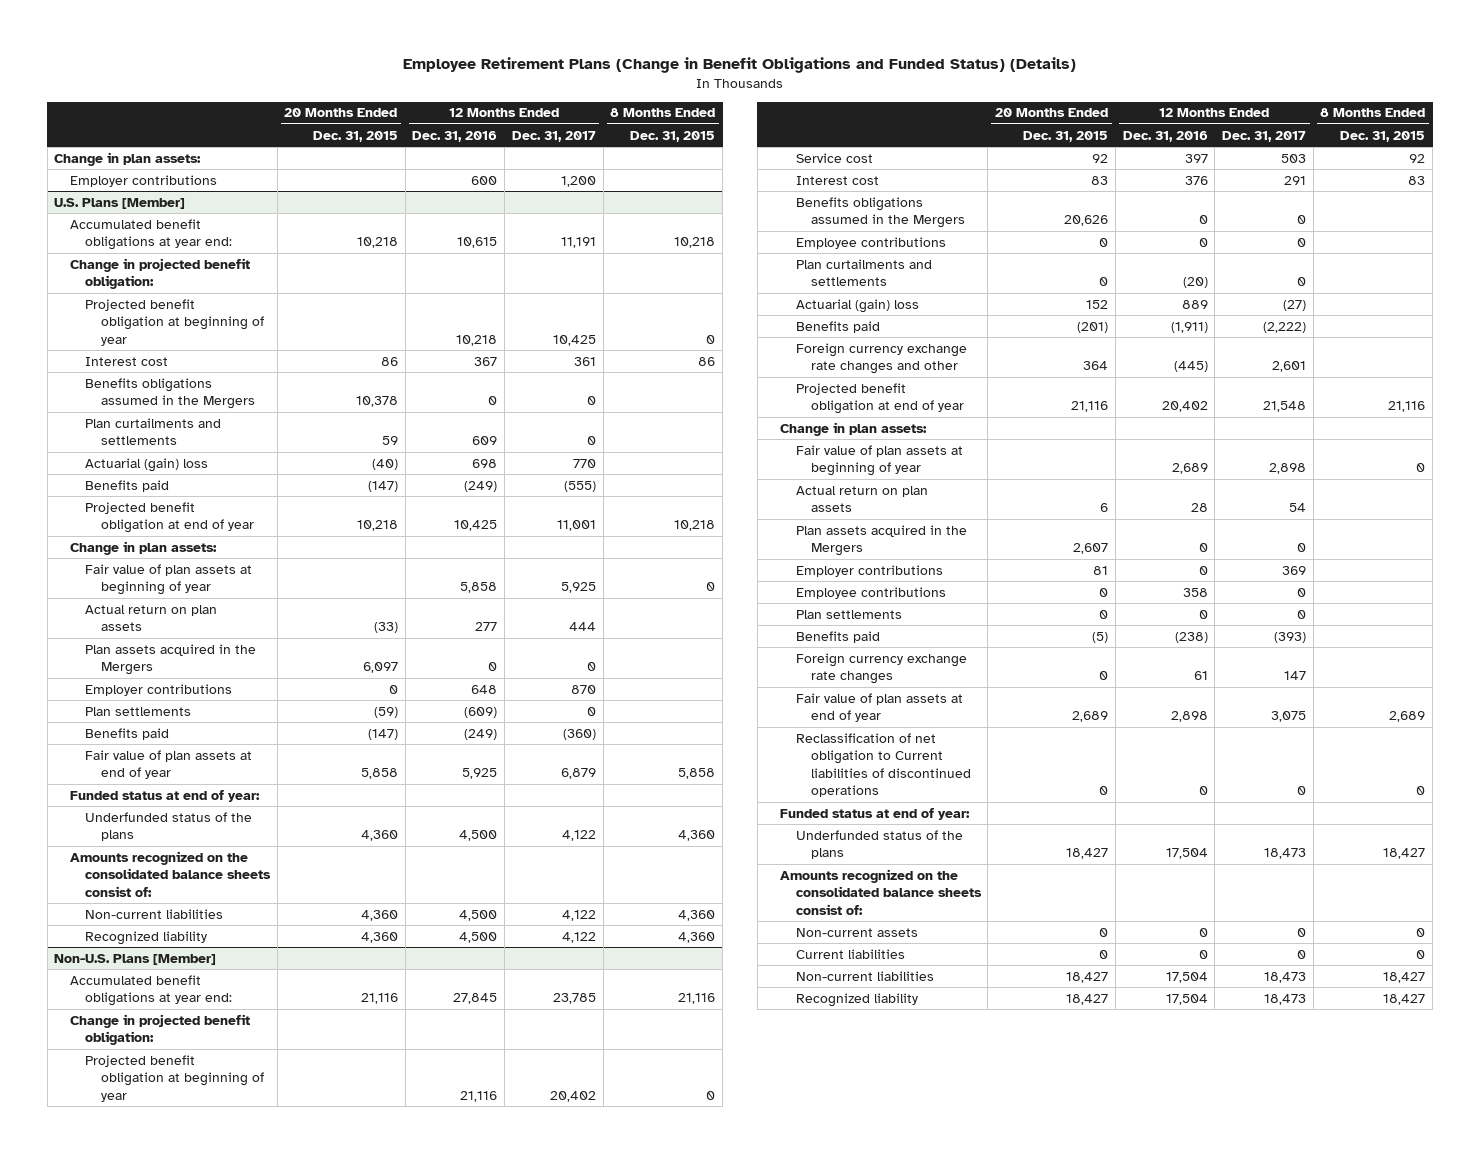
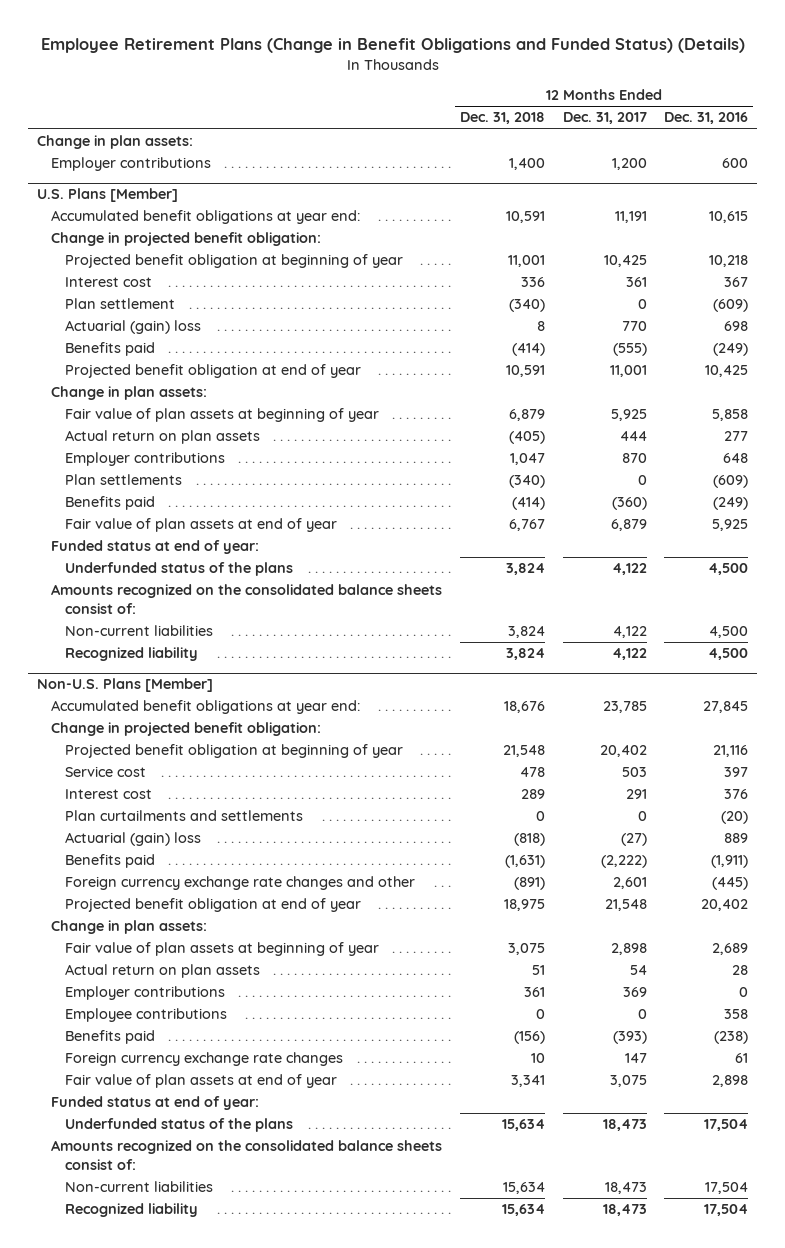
- | 20 Months Ended Dec. 31, 2015 | 12 Months Ended Dec. 31, 2016 | 12 Months Ended Dec. 31, 2017 | 8 Months Ended Dec. 31, 2015
+ | 12 Months Ended Dec. 31, 2018 | 12 Months Ended Dec. 31, 2017 | 12 Months Ended Dec. 31, 2016
@ U.S. Plans [Member]
- Benefits obligations assumed in the Mergers | 10,378 | 0 | 0 |
- Plan curtailments and settlements | 59 | 609 | 0 |
+ Plan settlement | (340) | 0 | (609)
- Plan assets acquired in the Mergers | 6,097 | 0 | 0 |
@ Non-U.S. Plans [Member]
- Benefits obligations assumed in the Mergers | 20,626 | 0 | 0 |
- Employee contributions | 0 | 0 | 0 |
- Plan assets acquired in the Mergers | 2,607 | 0 | 0 |
- Plan settlements | 0 | 0 | 0 |
- Reclassification of net obligation to Current liabilities of discontinued operations | 0 | 0 | 0 | 0
- Non-current assets | 0 | 0 | 0 | 0
- Current liabilities | 0 | 0 | 0 | 0

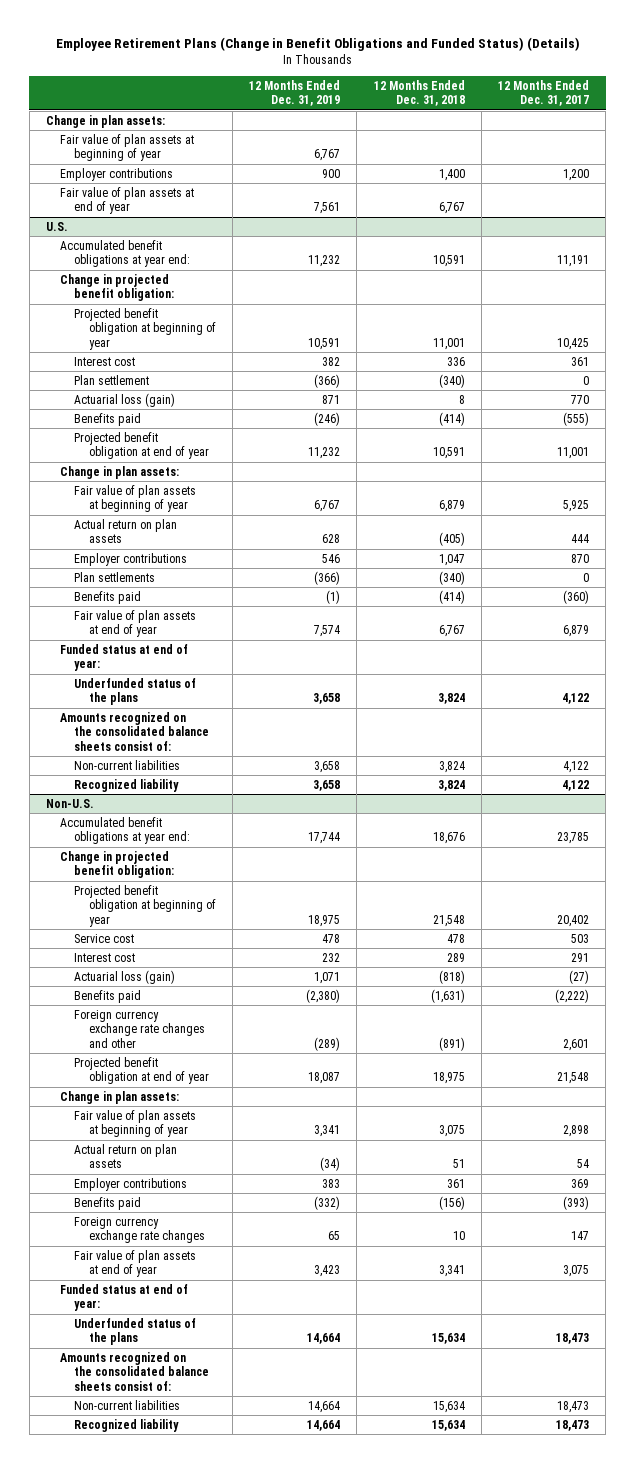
- | 12 Months Ended Dec. 31, 2018 | 12 Months Ended Dec. 31, 2017 | 12 Months Ended Dec. 31, 2016
+ | 12 Months Ended Dec. 31, 2019 | 12 Months Ended Dec. 31, 2018 | 12 Months Ended Dec. 31, 2017
+ Fair value of plan assets at beginning of year | 6,767 | |
- U.S. Plans [Member]
+ Fair value of plan assets at end of year | 7,561 | 6,767 |
+ U.S.
- Actuarial (gain) loss | 8 | 770 | 698
+ Actuarial loss (gain) | 871 | 8 | 770
- Non-U.S. Plans [Member]
+ Non-U.S.
- Plan curtailments and settlements | 0 | 0 | (20)
- Actuarial (gain) loss | (818) | (27) | 889
+ Actuarial loss (gain) | 1,071 | (818) | (27)
- Employee contributions | 0 | 0 | 358

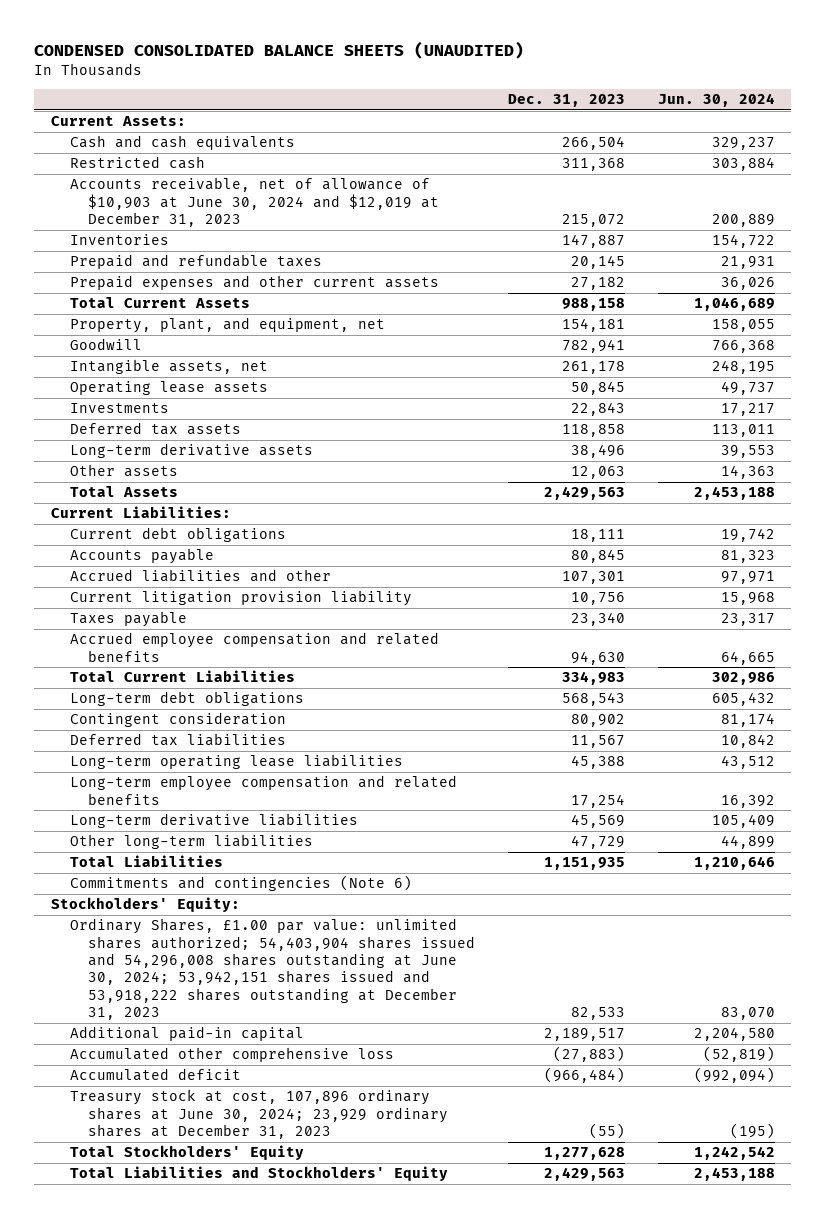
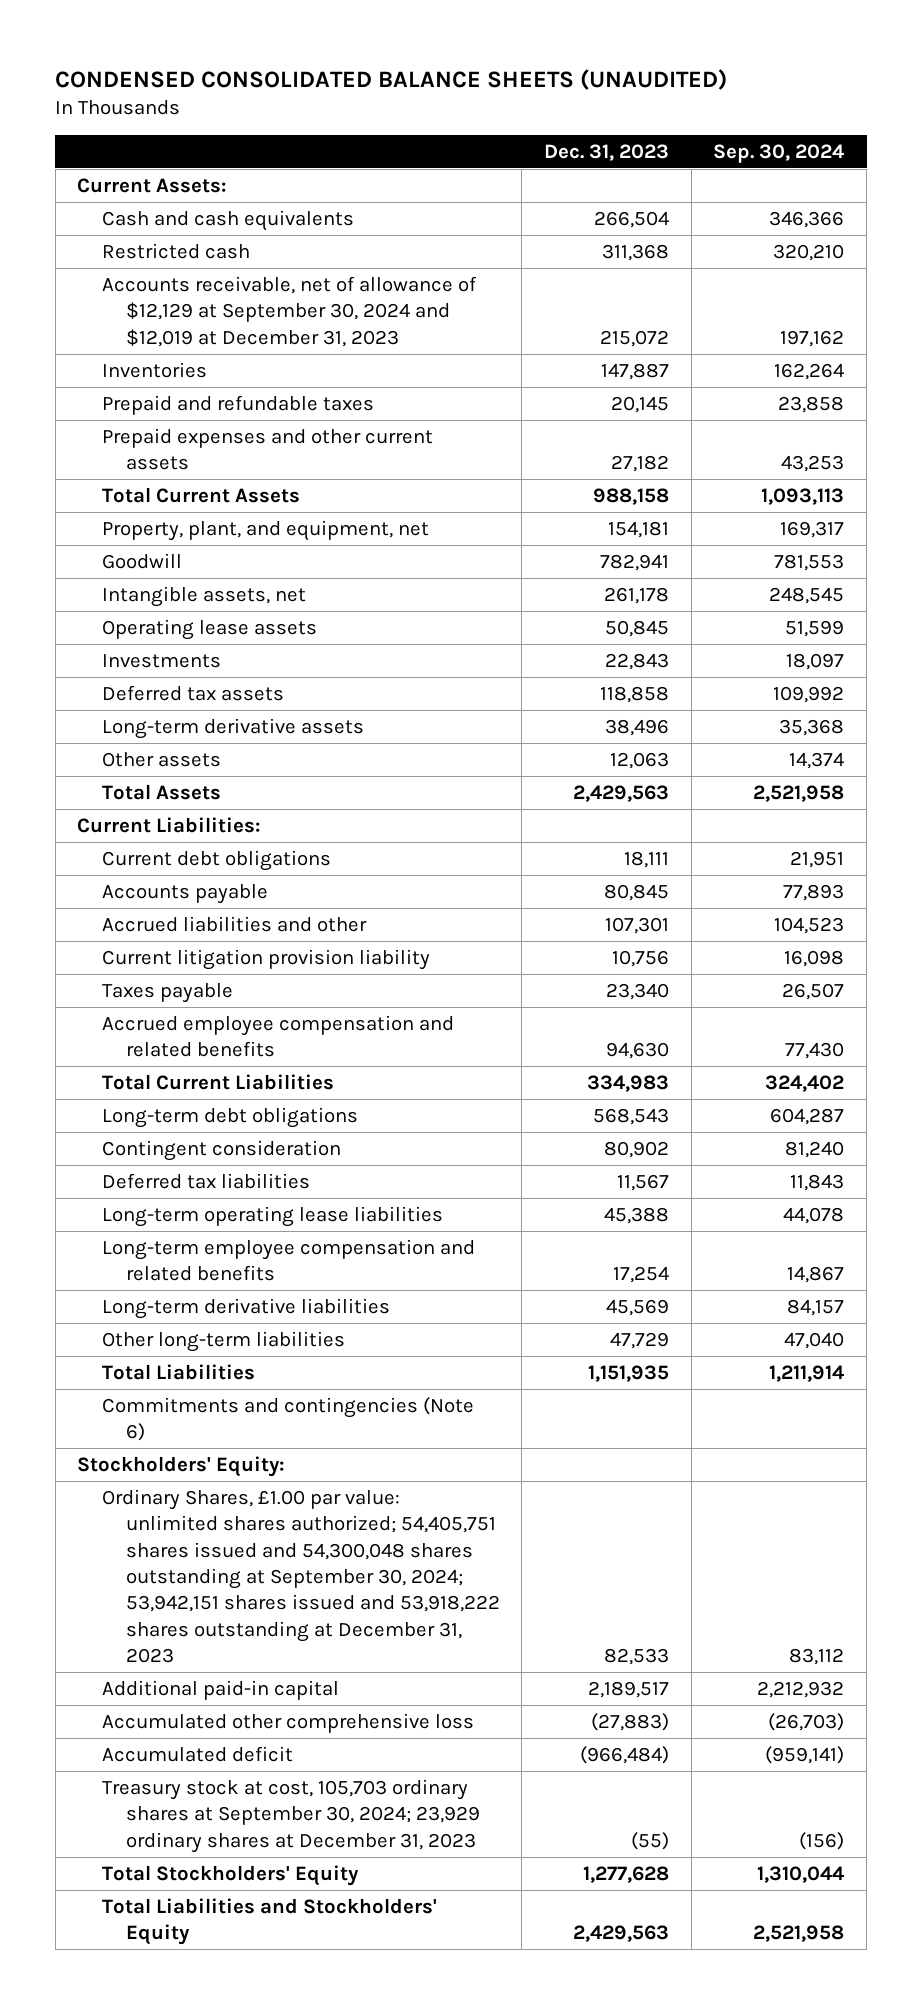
- | Dec. 31, 2023 | Jun. 30, 2024
+ | Dec. 31, 2023 | Sep. 30, 2024
- Accounts receivable, net of allowance of $10,903 at June 30, 2024 and $12,019 at December 31, 2023 | 215,072 | 200,889
+ Accounts receivable, net of allowance of $12,129 at September 30, 2024 and $12,019 at December 31, 2023 | 215,072 | 197,162
- Ordinary Shares, £1.00 par value: unlimited shares authorized; 54,403,904 shares issued and 54,296,008 shares outstanding at June 30, 2024; 53,942,151 shares issued and 53,918,222 shares outstanding at December 31, 2023 | 82,533 | 83,070
+ Ordinary Shares, £1.00 par value: unlimited shares authorized; 54,405,751 shares issued and 54,300,048 shares outstanding at September 30, 2024; 53,942,151 shares issued and 53,918,222 shares outstanding at December 31, 2023 | 82,533 | 83,112
- Treasury stock at cost, 107,896 ordinary shares at June 30, 2024; 23,929 ordinary shares at December 31, 2023 | (55) | (195)
+ Treasury stock at cost, 105,703 ordinary shares at September 30, 2024; 23,929 ordinary shares at December 31, 2023 | (55) | (156)

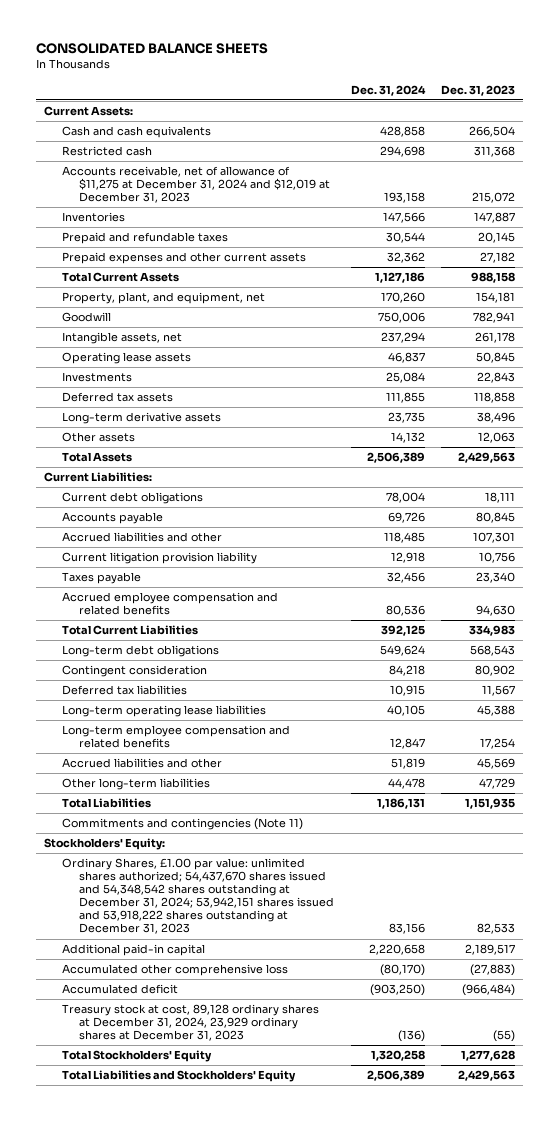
- CONDENSED CONSOLIDATED BALANCE SHEETS (UNAUDITED)
+ CONSOLIDATED BALANCE SHEETS
- | Dec. 31, 2023 | Sep. 30, 2024
+ | Dec. 31, 2024 | Dec. 31, 2023
- Accounts receivable, net of allowance of $12,129 at September 30, 2024 and $12,019 at December 31, 2023 | 215,072 | 197,162
+ Accounts receivable, net of allowance of $11,275 at December 31, 2024 and $12,019 at December 31, 2023 | 193,158 | 215,072
- Long-term derivative liabilities | 45,569 | 84,157
+ Accrued liabilities and other | 51,819 | 45,569
- Commitments and contingencies (Note 6)
+ Commitments and contingencies (Note 11)
- Ordinary Shares, £1.00 par value: unlimited shares authorized; 54,405,751 shares issued and 54,300,048 shares outstanding at September 30, 2024; 53,942,151 shares issued and 53,918,222 shares outstanding at December 31, 2023 | 82,533 | 83,112
+ Ordinary Shares, £1.00 par value: unlimited shares authorized; 54,437,670 shares issued and 54,348,542 shares outstanding at December 31, 2024; 53,942,151 shares issued and 53,918,222 shares outstanding at December 31, 2023 | 83,156 | 82,533
- Treasury stock at cost, 105,703 ordinary shares at September 30, 2024; 23,929 ordinary shares at December 31, 2023 | (55) | (156)
+ Treasury stock at cost, 89,128 ordinary shares at December 31, 2024, 23,929 ordinary shares at December 31, 2023 | (136) | (55)

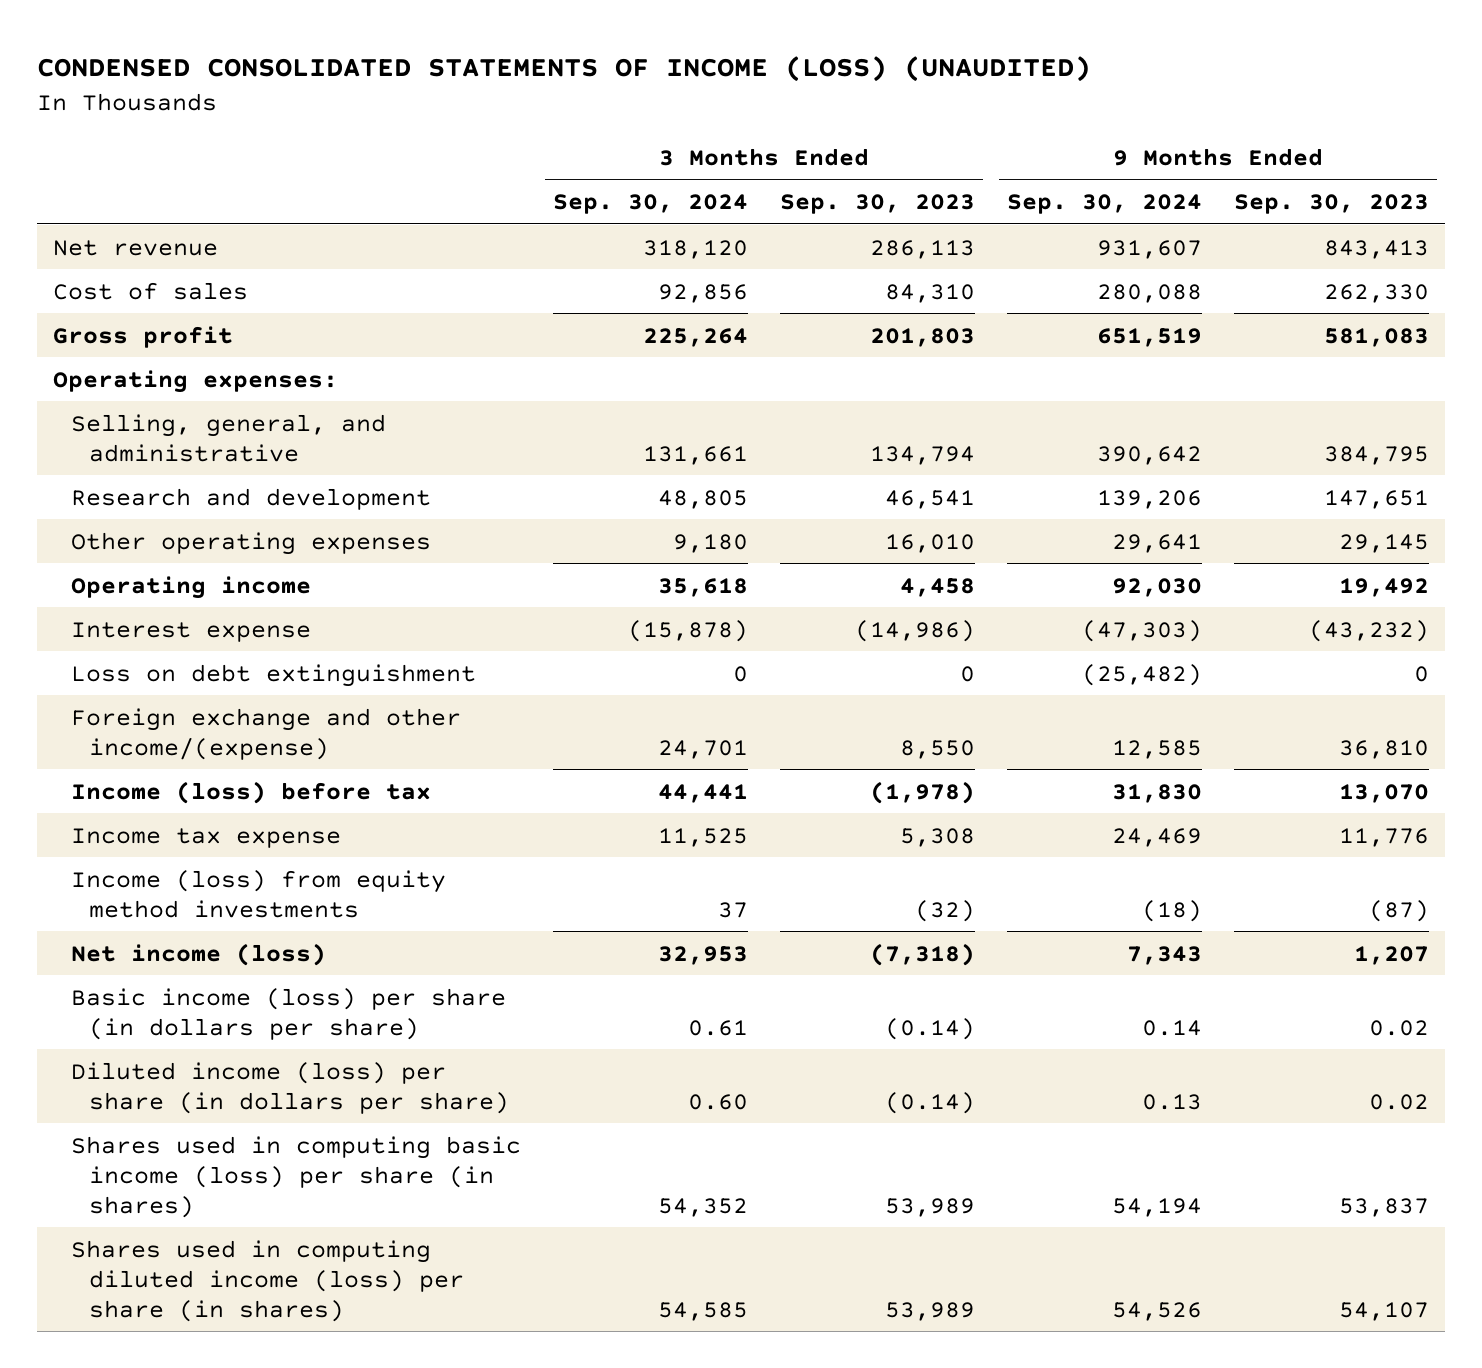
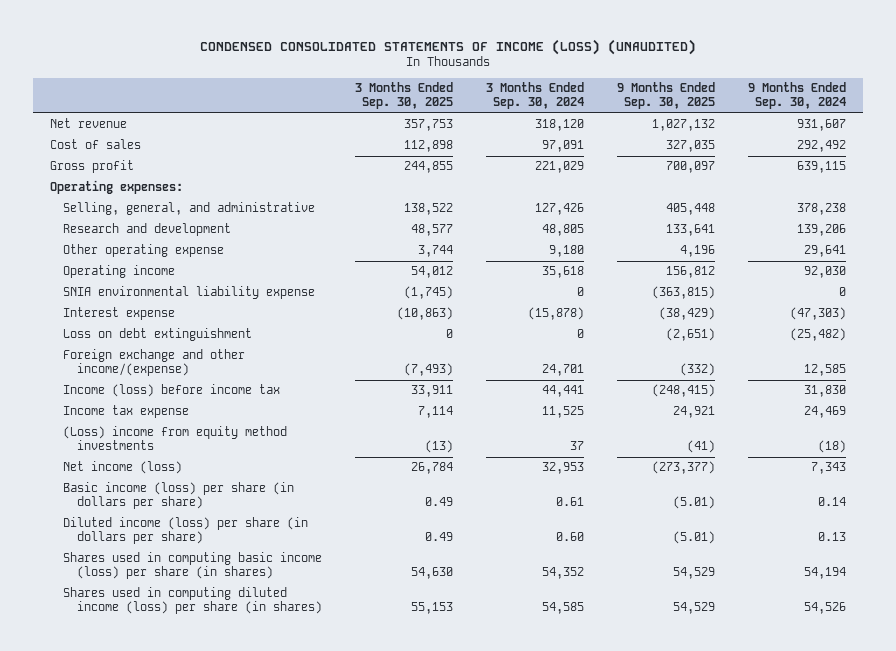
- | 3 Months Ended Sep. 30, 2024 | 3 Months Ended Sep. 30, 2023 | 9 Months Ended Sep. 30, 2024 | 9 Months Ended Sep. 30, 2023
+ | 3 Months Ended Sep. 30, 2025 | 3 Months Ended Sep. 30, 2024 | 9 Months Ended Sep. 30, 2025 | 9 Months Ended Sep. 30, 2024
- Cost of sales | 92,856 | 84,310 | 280,088 | 262,330
- Gross profit | 225,264 | 201,803 | 651,519 | 581,083
+ Cost of sales | 112,898 | 97,091 | 327,035 | 292,492
+ Gross profit | 244,855 | 221,029 | 700,097 | 639,115
- Selling, general, and administrative | 131,661 | 134,794 | 390,642 | 384,795
+ Selling, general, and administrative | 138,522 | 127,426 | 405,448 | 378,238
- Other operating expenses | 9,180 | 16,010 | 29,641 | 29,145
+ Other operating expense | 3,744 | 9,180 | 4,196 | 29,641
+ SNIA environmental liability expense | (1,745) | 0 | (363,815) | 0
- Income (loss) before tax | 44,441 | (1,978) | 31,830 | 13,070
+ Income (loss) before income tax | 33,911 | 44,441 | (248,415) | 31,830
- Income (loss) from equity method investments | 37 | (32) | (18) | (87)
+ (Loss) income from equity method investments | (13) | 37 | (41) | (18)

